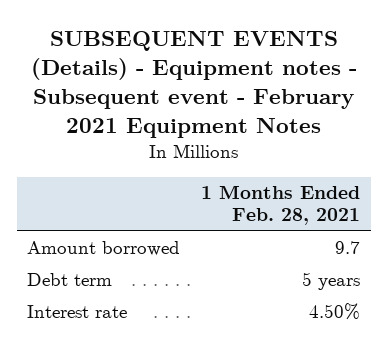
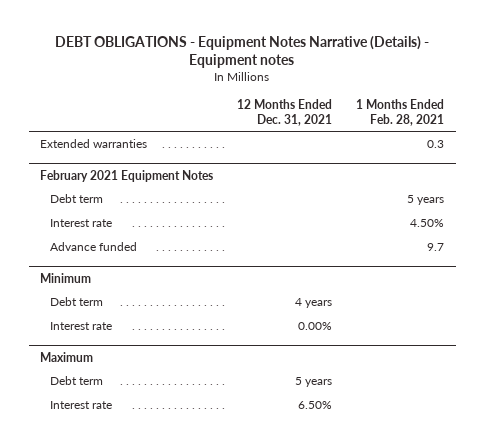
- SUBSEQUENT EVENTS (Details) - Equipment notes - Subsequent event - February 2021 Equipment Notes
+ DEBT OBLIGATIONS - Equipment Notes Narrative (Details) - Equipment notes
- | 1 Months Ended Feb. 28, 2021
+ | 12 Months Ended Dec. 31, 2021 | 1 Months Ended Feb. 28, 2021
- Amount borrowed | 9.7
- Debt term | 5 years
- Interest rate | 4.50%
+ Extended warranties | | 0.3
+ February 2021 Equipment Notes
+ Debt term | | 5 years
+ Interest rate | | 4.50%
+ Advance funded | | 9.7
+ Minimum
+ Debt term | 4 years |
+ Interest rate | 0.00% |
+ Maximum
+ Debt term | 5 years |
+ Interest rate | 6.50% |

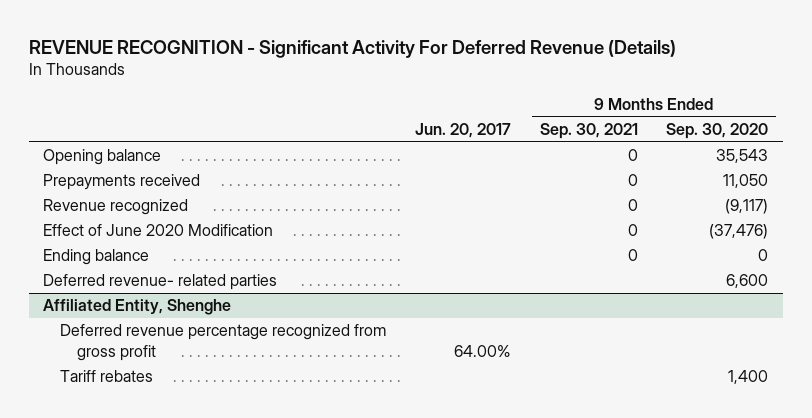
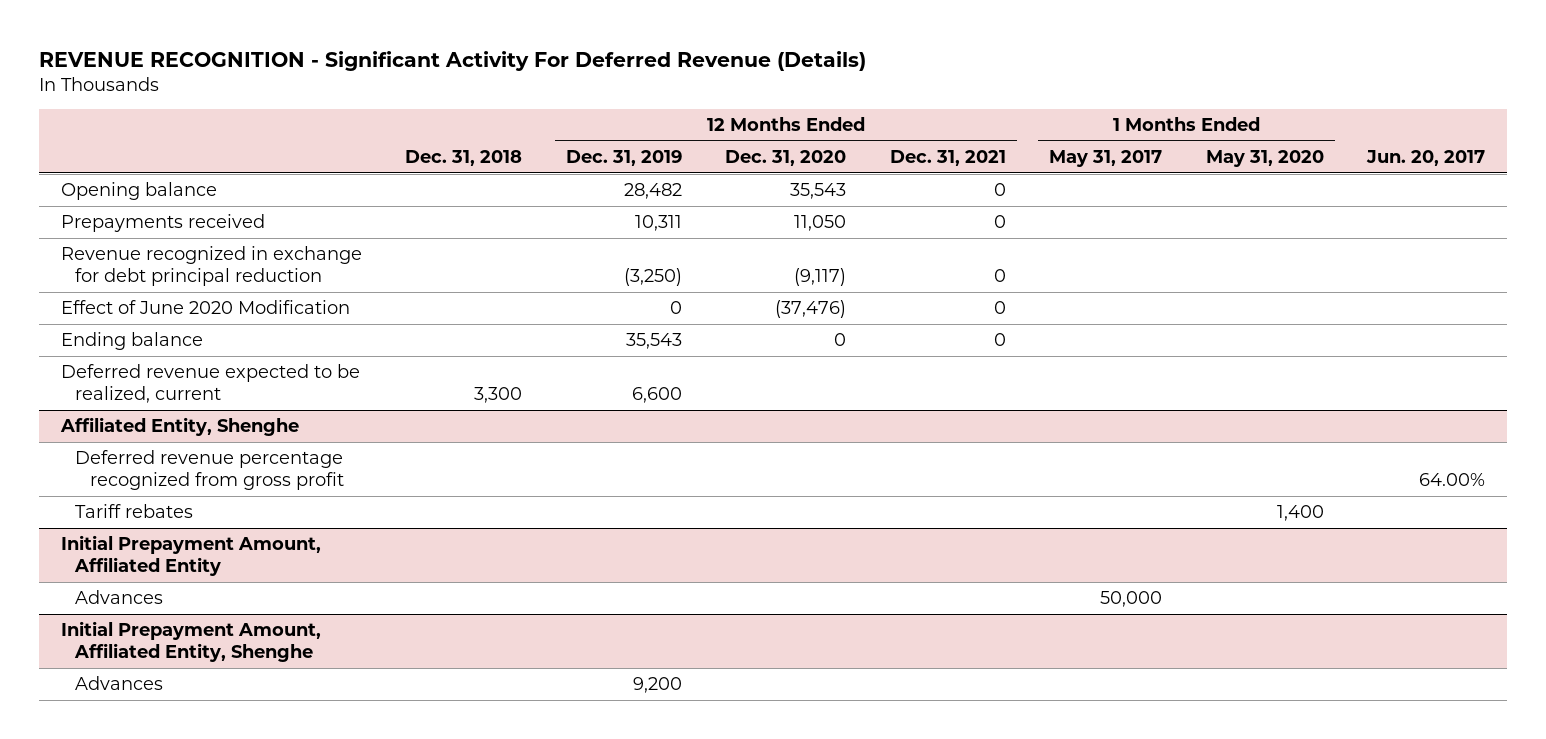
- | Jun. 20, 2017 | 9 Months Ended Sep. 30, 2021 | 9 Months Ended Sep. 30, 2020
+ | Dec. 31, 2018 | 12 Months Ended Dec. 31, 2019 | 12 Months Ended Dec. 31, 2020 | 12 Months Ended Dec. 31, 2021 | 1 Months Ended May 31, 2017 | 1 Months Ended May 31, 2020 | Jun. 20, 2017
- Revenue recognized | | 0 | (9,117)
+ Revenue recognized in exchange for debt principal reduction | | (3,250) | (9,117) | 0 | | |
- Deferred revenue- related parties | | | 6,600
+ Deferred revenue expected to be realized, current | 3,300 | 6,600 | | | | |
+ Initial Prepayment Amount, Affiliated Entity
+ Advances | | | | | 50,000 | |
+ Initial Prepayment Amount, Affiliated Entity, Shenghe
+ Advances | | 9,200 | | | | |

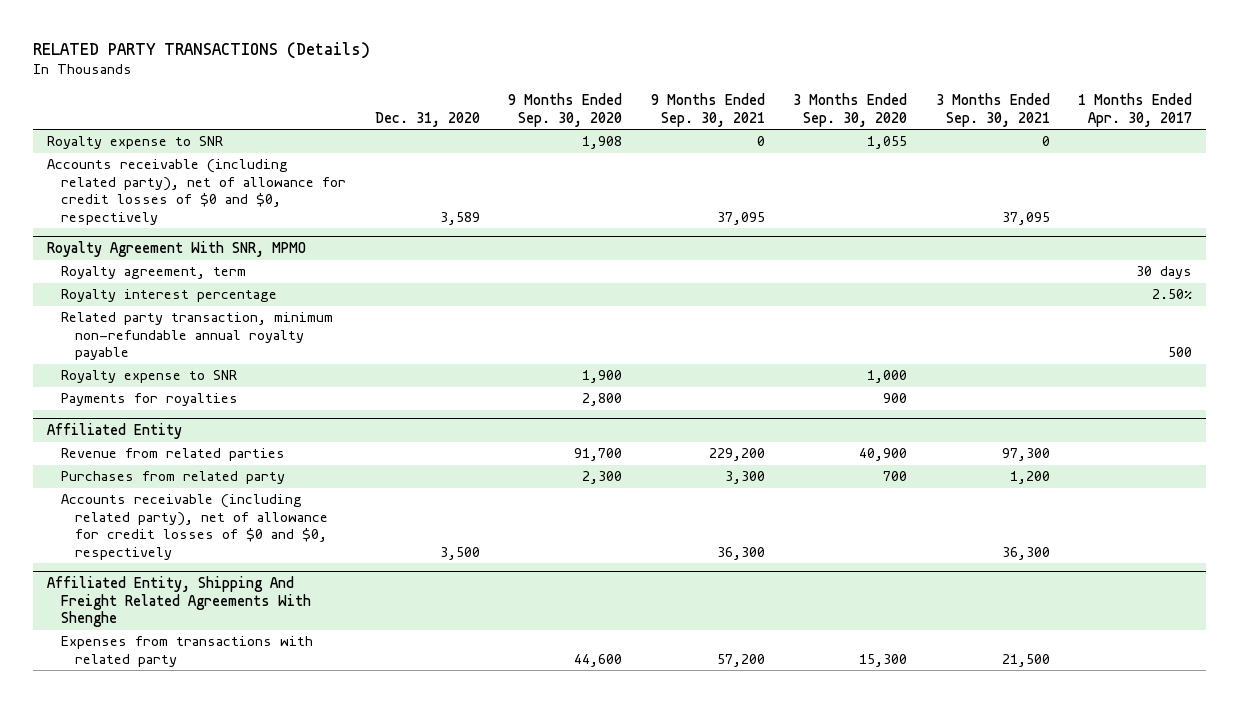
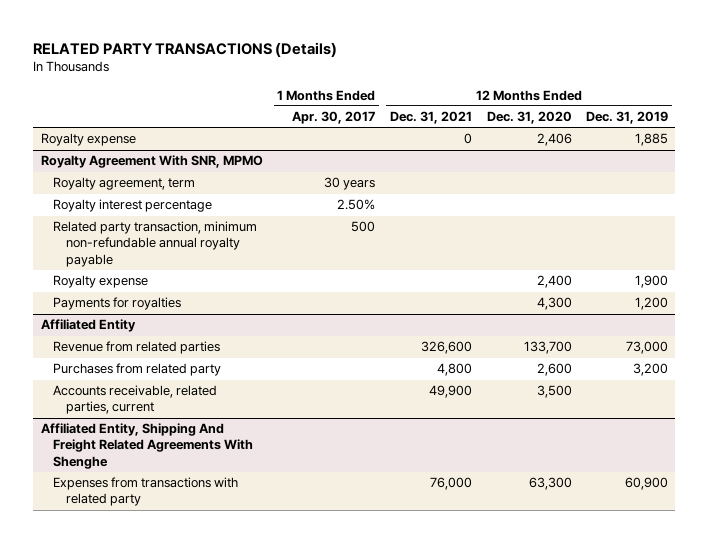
- | Dec. 31, 2020 | 9 Months Ended Sep. 30, 2020 | 9 Months Ended Sep. 30, 2021 | 3 Months Ended Sep. 30, 2020 | 3 Months Ended Sep. 30, 2021 | 1 Months Ended Apr. 30, 2017
+ | 1 Months Ended Apr. 30, 2017 | 12 Months Ended Dec. 31, 2021 | 12 Months Ended Dec. 31, 2020 | 12 Months Ended Dec. 31, 2019
- Royalty expense to SNR | | 1,908 | 0 | 1,055 | 0 |
- Accounts receivable (including related party), net of allowance for credit losses of $0 and $0, respectively | 3,589 | | 37,095 | | 37,095 |
+ Royalty expense | | 0 | 2,406 | 1,885
@ Royalty Agreement With SNR, MPMO
- Royalty agreement, term | | | | | | 30 days
+ Royalty agreement, term | 30 years | | |
- Royalty expense to SNR | | 1,900 | | 1,000 | |
+ Royalty expense | | | 2,400 | 1,900
@ Affiliated Entity
- Accounts receivable (including related party), net of allowance for credit losses of $0 and $0, respectively | 3,500 | | 36,300 | | 36,300 |
+ Accounts receivable, related parties, current | | 49,900 | 3,500 |

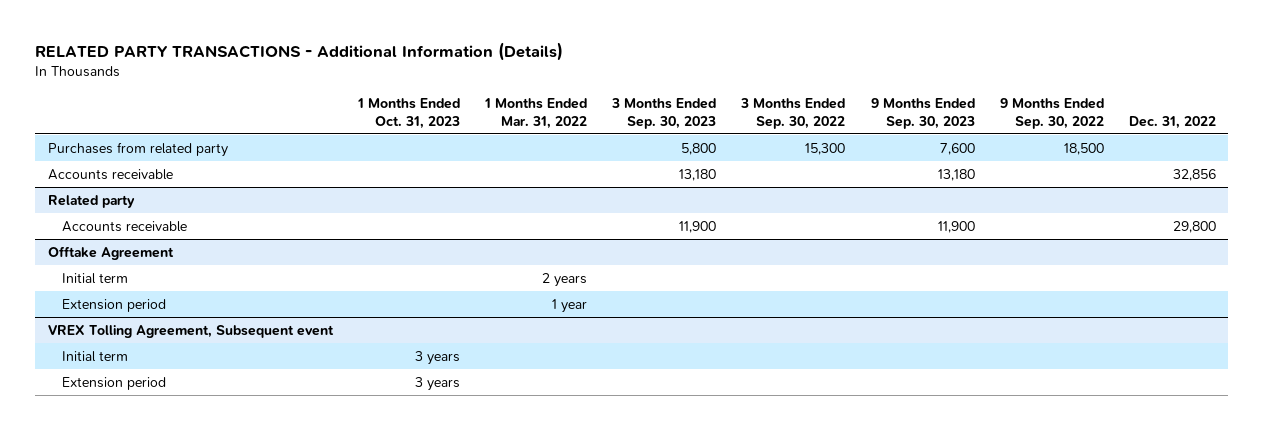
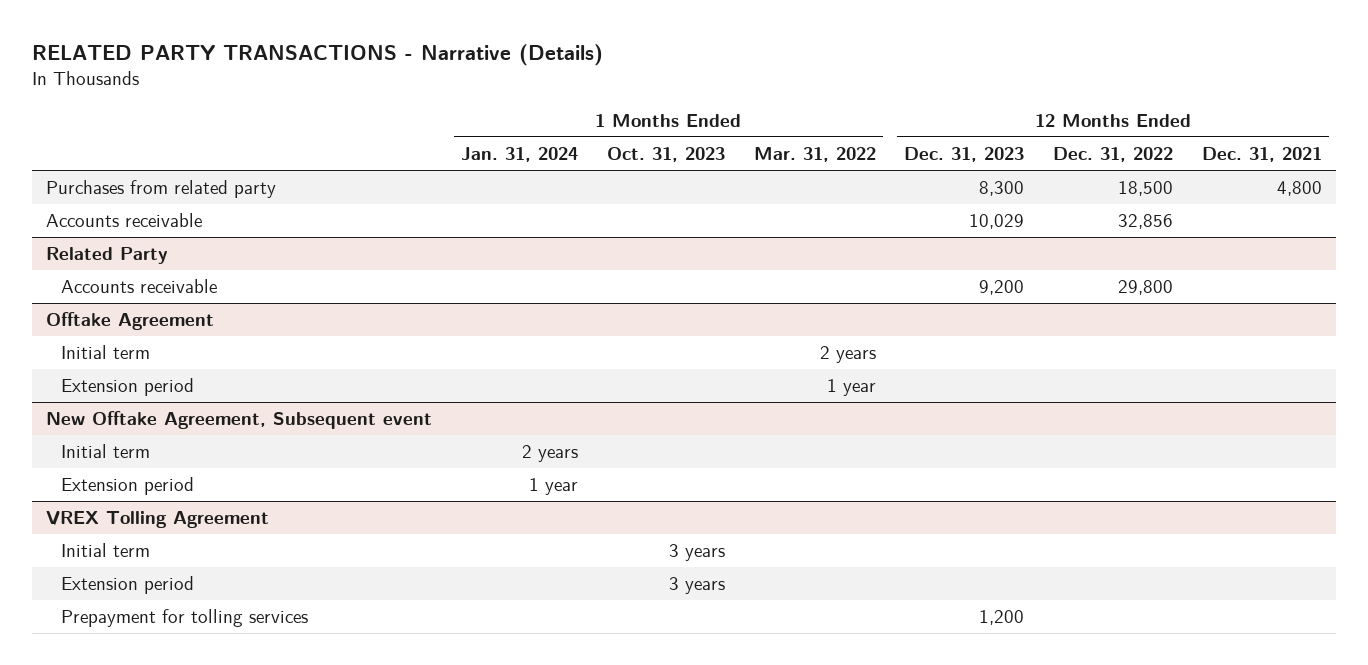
- RELATED PARTY TRANSACTIONS - Additional Information (Details)
+ RELATED PARTY TRANSACTIONS - Narrative (Details)
- | 1 Months Ended Oct. 31, 2023 | 1 Months Ended Mar. 31, 2022 | 3 Months Ended Sep. 30, 2023 | 3 Months Ended Sep. 30, 2022 | 9 Months Ended Sep. 30, 2023 | 9 Months Ended Sep. 30, 2022 | Dec. 31, 2022
+ | 1 Months Ended Jan. 31, 2024 | 1 Months Ended Oct. 31, 2023 | 1 Months Ended Mar. 31, 2022 | 12 Months Ended Dec. 31, 2023 | 12 Months Ended Dec. 31, 2022 | 12 Months Ended Dec. 31, 2021
- Related party
+ Related Party
- VREX Tolling Agreement, Subsequent event
+ New Offtake Agreement, Subsequent event
+ Initial term | 2 years | | | | |
+ Extension period | 1 year | | | | |
+ VREX Tolling Agreement
+ Prepayment for tolling services | | | | 1,200 | |

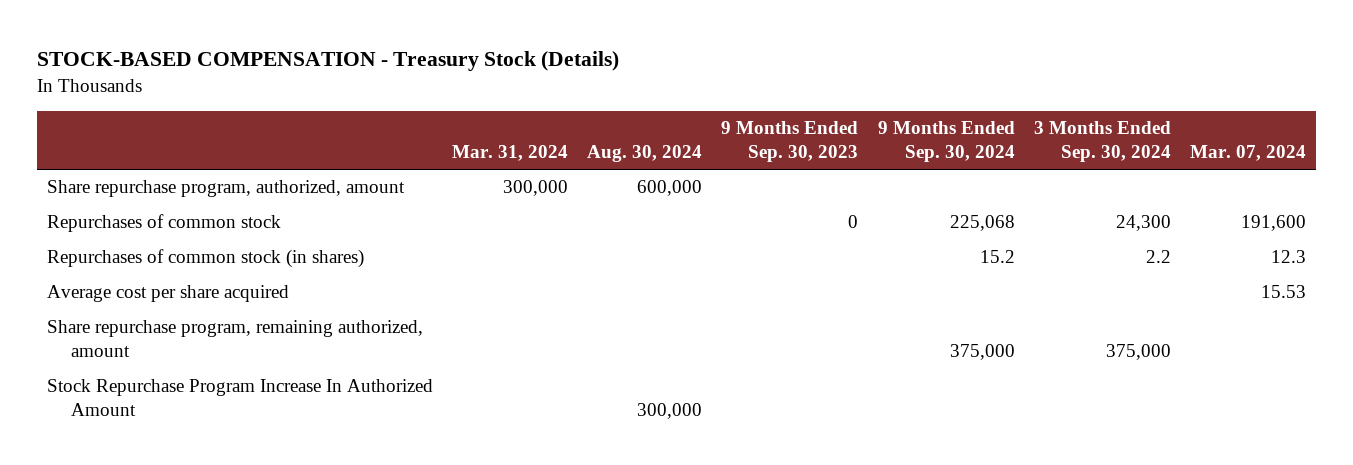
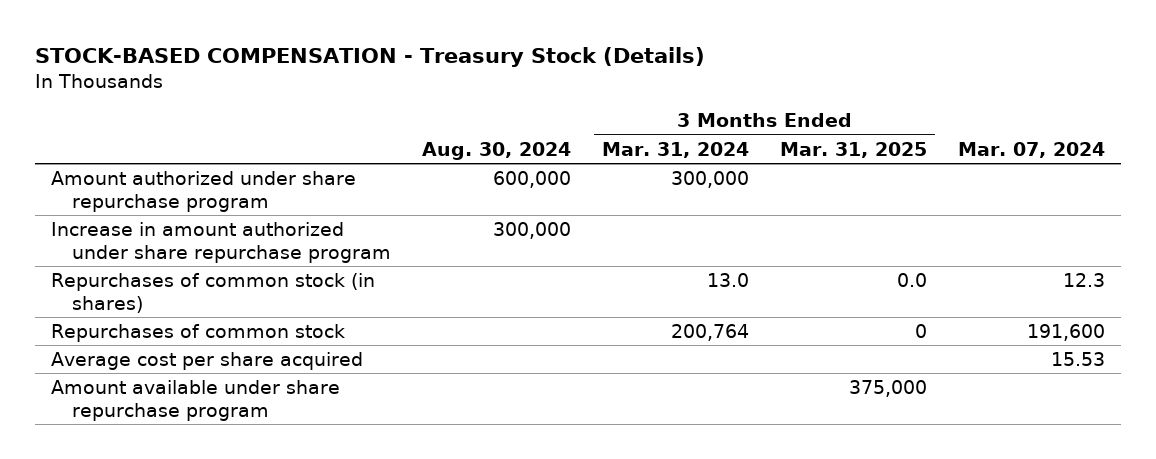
- | Mar. 31, 2024 | Aug. 30, 2024 | 9 Months Ended Sep. 30, 2023 | 9 Months Ended Sep. 30, 2024 | 3 Months Ended Sep. 30, 2024 | Mar. 07, 2024
+ | Aug. 30, 2024 | 3 Months Ended Mar. 31, 2024 | 3 Months Ended Mar. 31, 2025 | Mar. 07, 2024
- Share repurchase program, authorized, amount | 300,000 | 600,000 | | | |
+ Amount authorized under share repurchase program | 600,000 | 300,000 | |
+ Increase in amount authorized under share repurchase program | 300,000 | | |
moved down: Repurchases of common stock | | 200,764 | 0 | 191,600
- Share repurchase program, remaining authorized, amount | | | | 375,000 | 375,000 |
- Stock Repurchase Program Increase In Authorized Amount | | 300,000 | | | |
+ Amount available under share repurchase program | | | 375,000 |

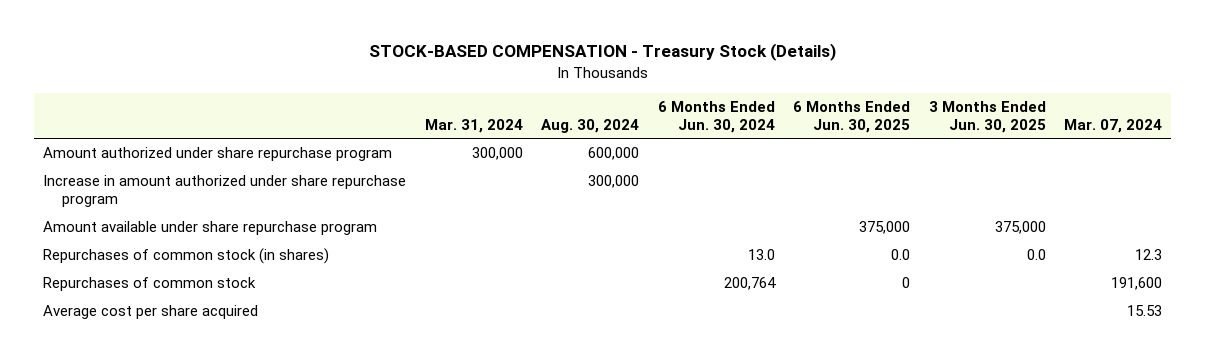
- | Aug. 30, 2024 | 3 Months Ended Mar. 31, 2024 | 3 Months Ended Mar. 31, 2025 | Mar. 07, 2024
+ | Mar. 31, 2024 | Aug. 30, 2024 | 6 Months Ended Jun. 30, 2024 | 6 Months Ended Jun. 30, 2025 | 3 Months Ended Jun. 30, 2025 | Mar. 07, 2024
moved up: Amount available under share repurchase program | | | | 375,000 | 375,000 |

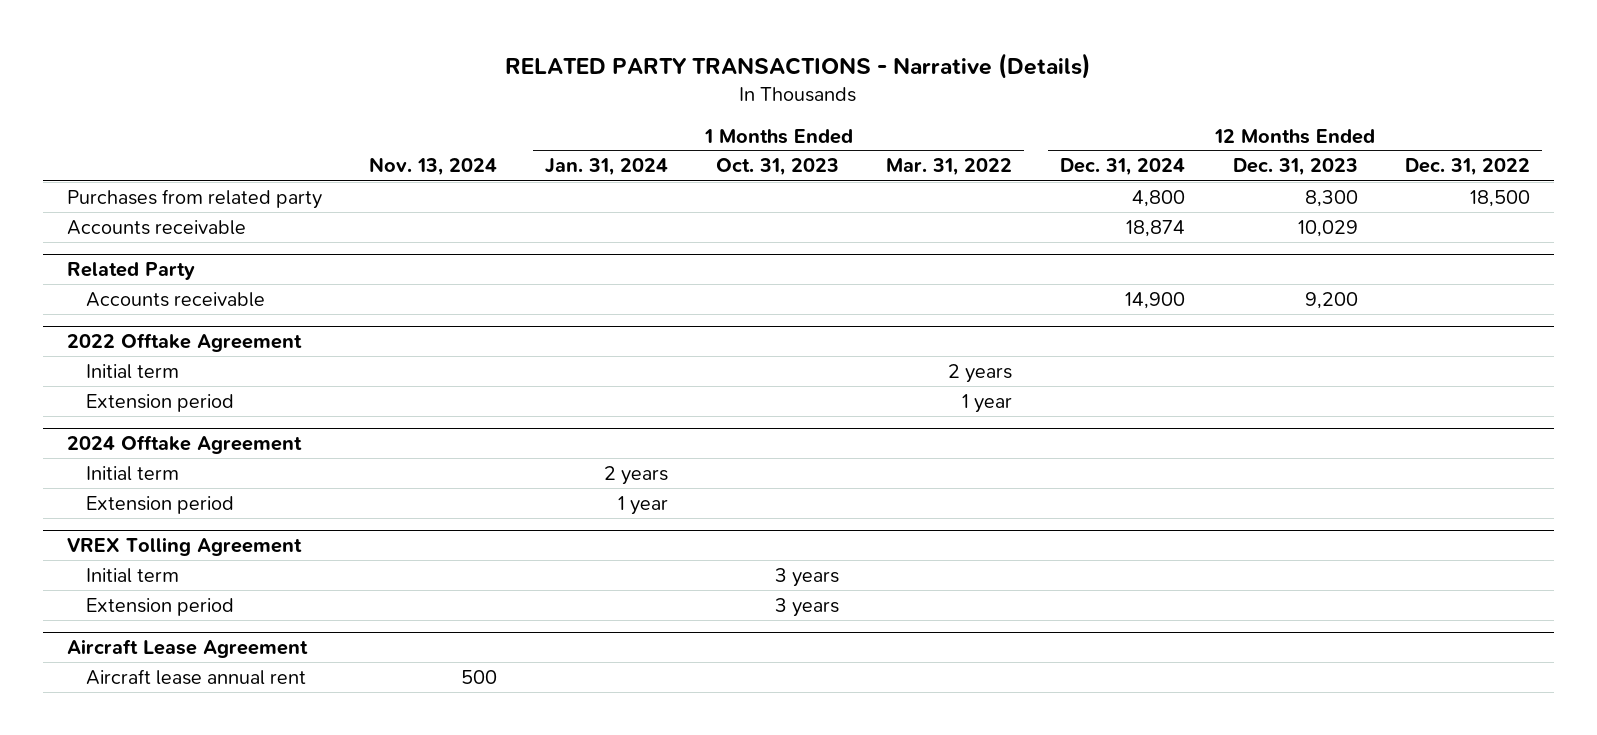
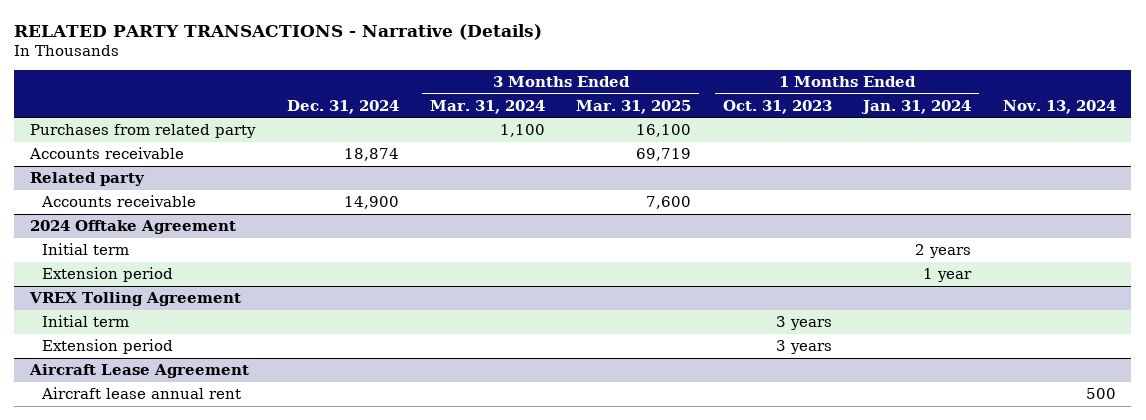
- | Nov. 13, 2024 | 1 Months Ended Jan. 31, 2024 | 1 Months Ended Oct. 31, 2023 | 1 Months Ended Mar. 31, 2022 | 12 Months Ended Dec. 31, 2024 | 12 Months Ended Dec. 31, 2023 | 12 Months Ended Dec. 31, 2022
+ | Dec. 31, 2024 | 3 Months Ended Mar. 31, 2024 | 3 Months Ended Mar. 31, 2025 | 1 Months Ended Oct. 31, 2023 | 1 Months Ended Jan. 31, 2024 | Nov. 13, 2024
- Related Party
+ Related party
- 2022 Offtake Agreement
- Initial term | | | | 2 years | | |
- Extension period | | | | 1 year | | |

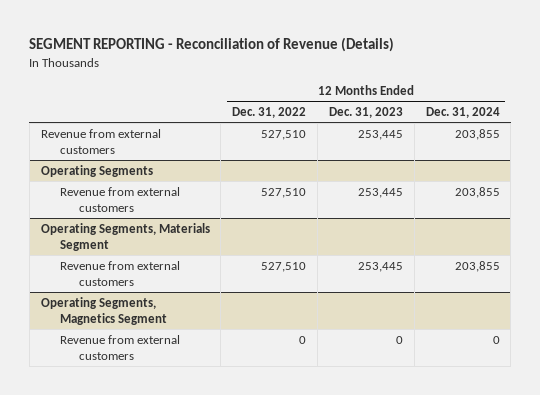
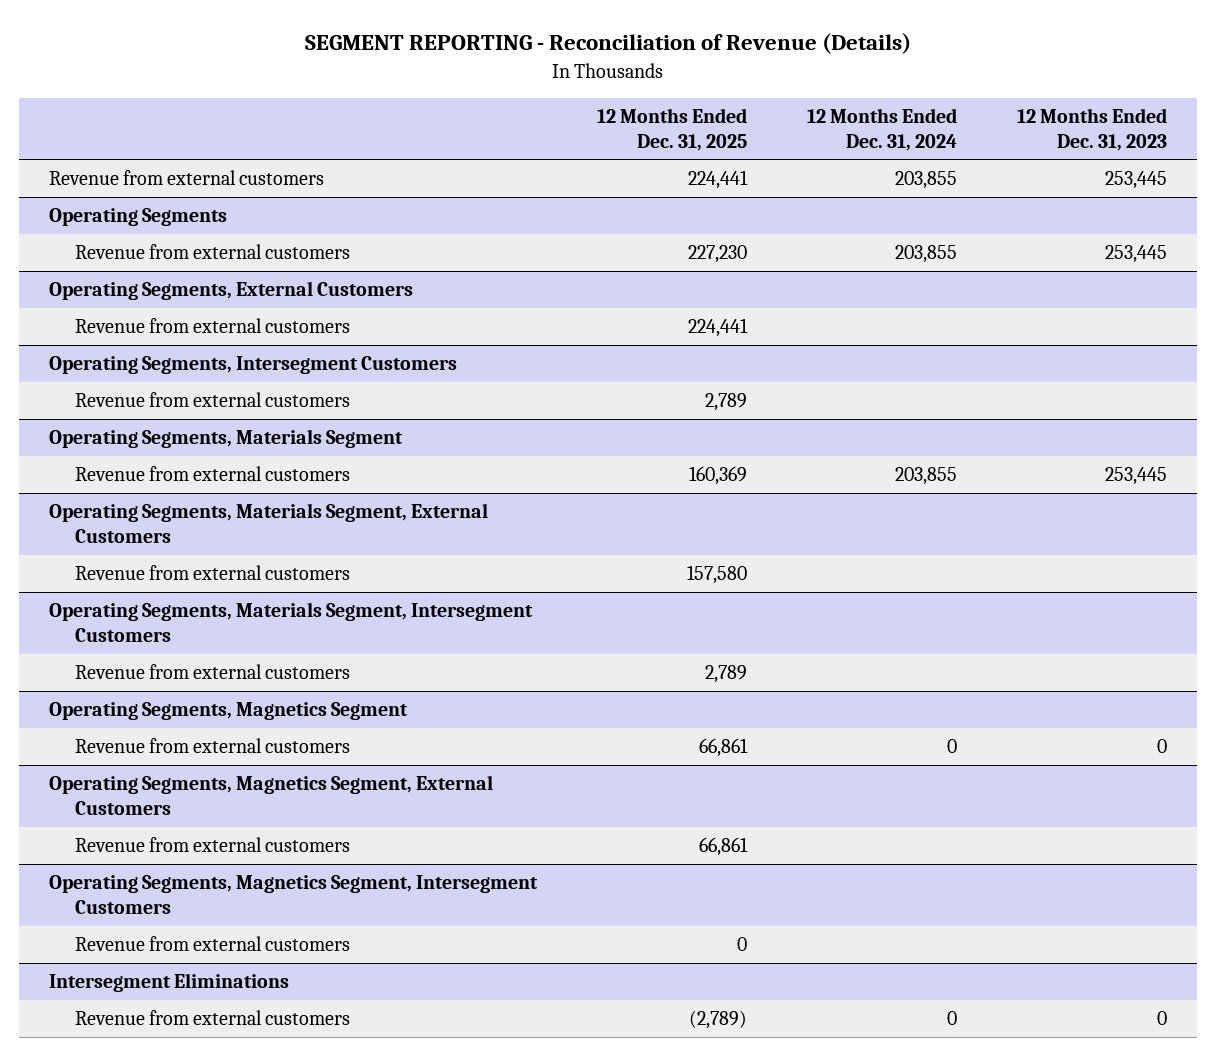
- | 12 Months Ended Dec. 31, 2022 | 12 Months Ended Dec. 31, 2023 | 12 Months Ended Dec. 31, 2024
+ | 12 Months Ended Dec. 31, 2025 | 12 Months Ended Dec. 31, 2024 | 12 Months Ended Dec. 31, 2023
+ Operating Segments, External Customers
+ Revenue from external customers | 224,441 | |
+ Operating Segments, Intersegment Customers
+ Revenue from external customers | 2,789 | |
+ Operating Segments, Materials Segment, External Customers
+ Revenue from external customers | 157,580 | |
+ Operating Segments, Materials Segment, Intersegment Customers
+ Revenue from external customers | 2,789 | |
+ Operating Segments, Magnetics Segment, External Customers
+ Revenue from external customers | 66,861 | |
+ Operating Segments, Magnetics Segment, Intersegment Customers
+ Revenue from external customers | 0 | |
+ Intersegment Eliminations
+ Revenue from external customers | (2,789) | 0 | 0

